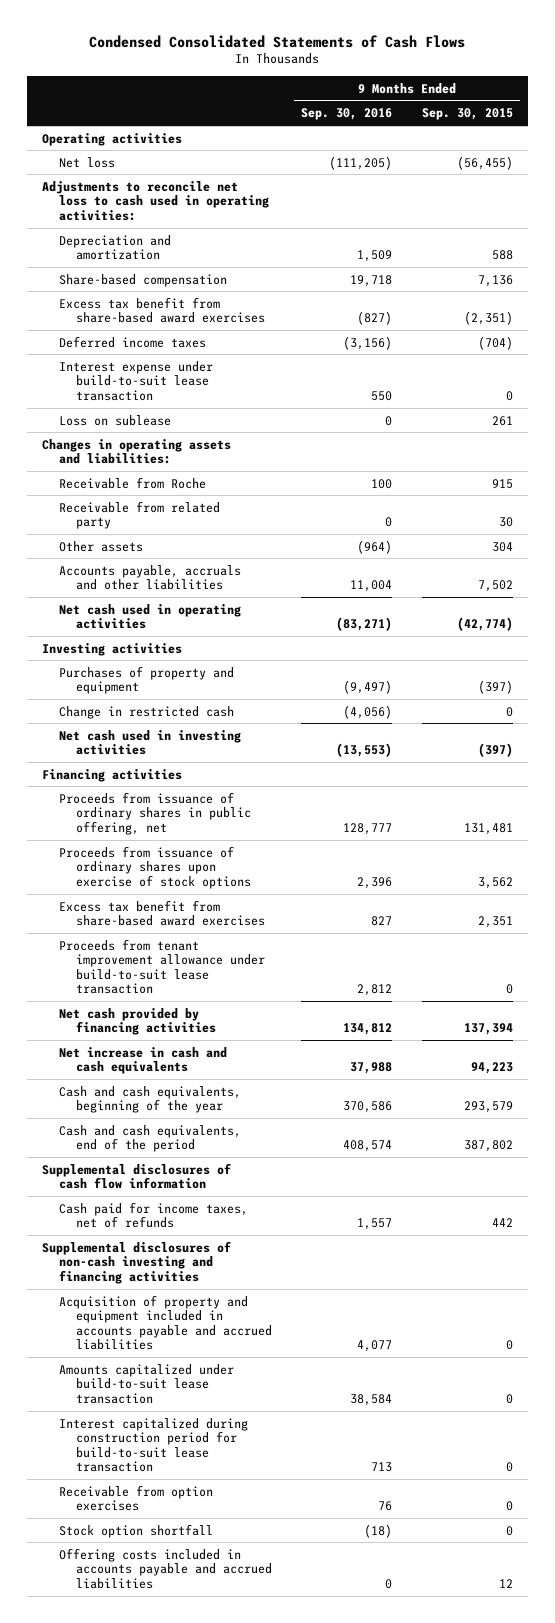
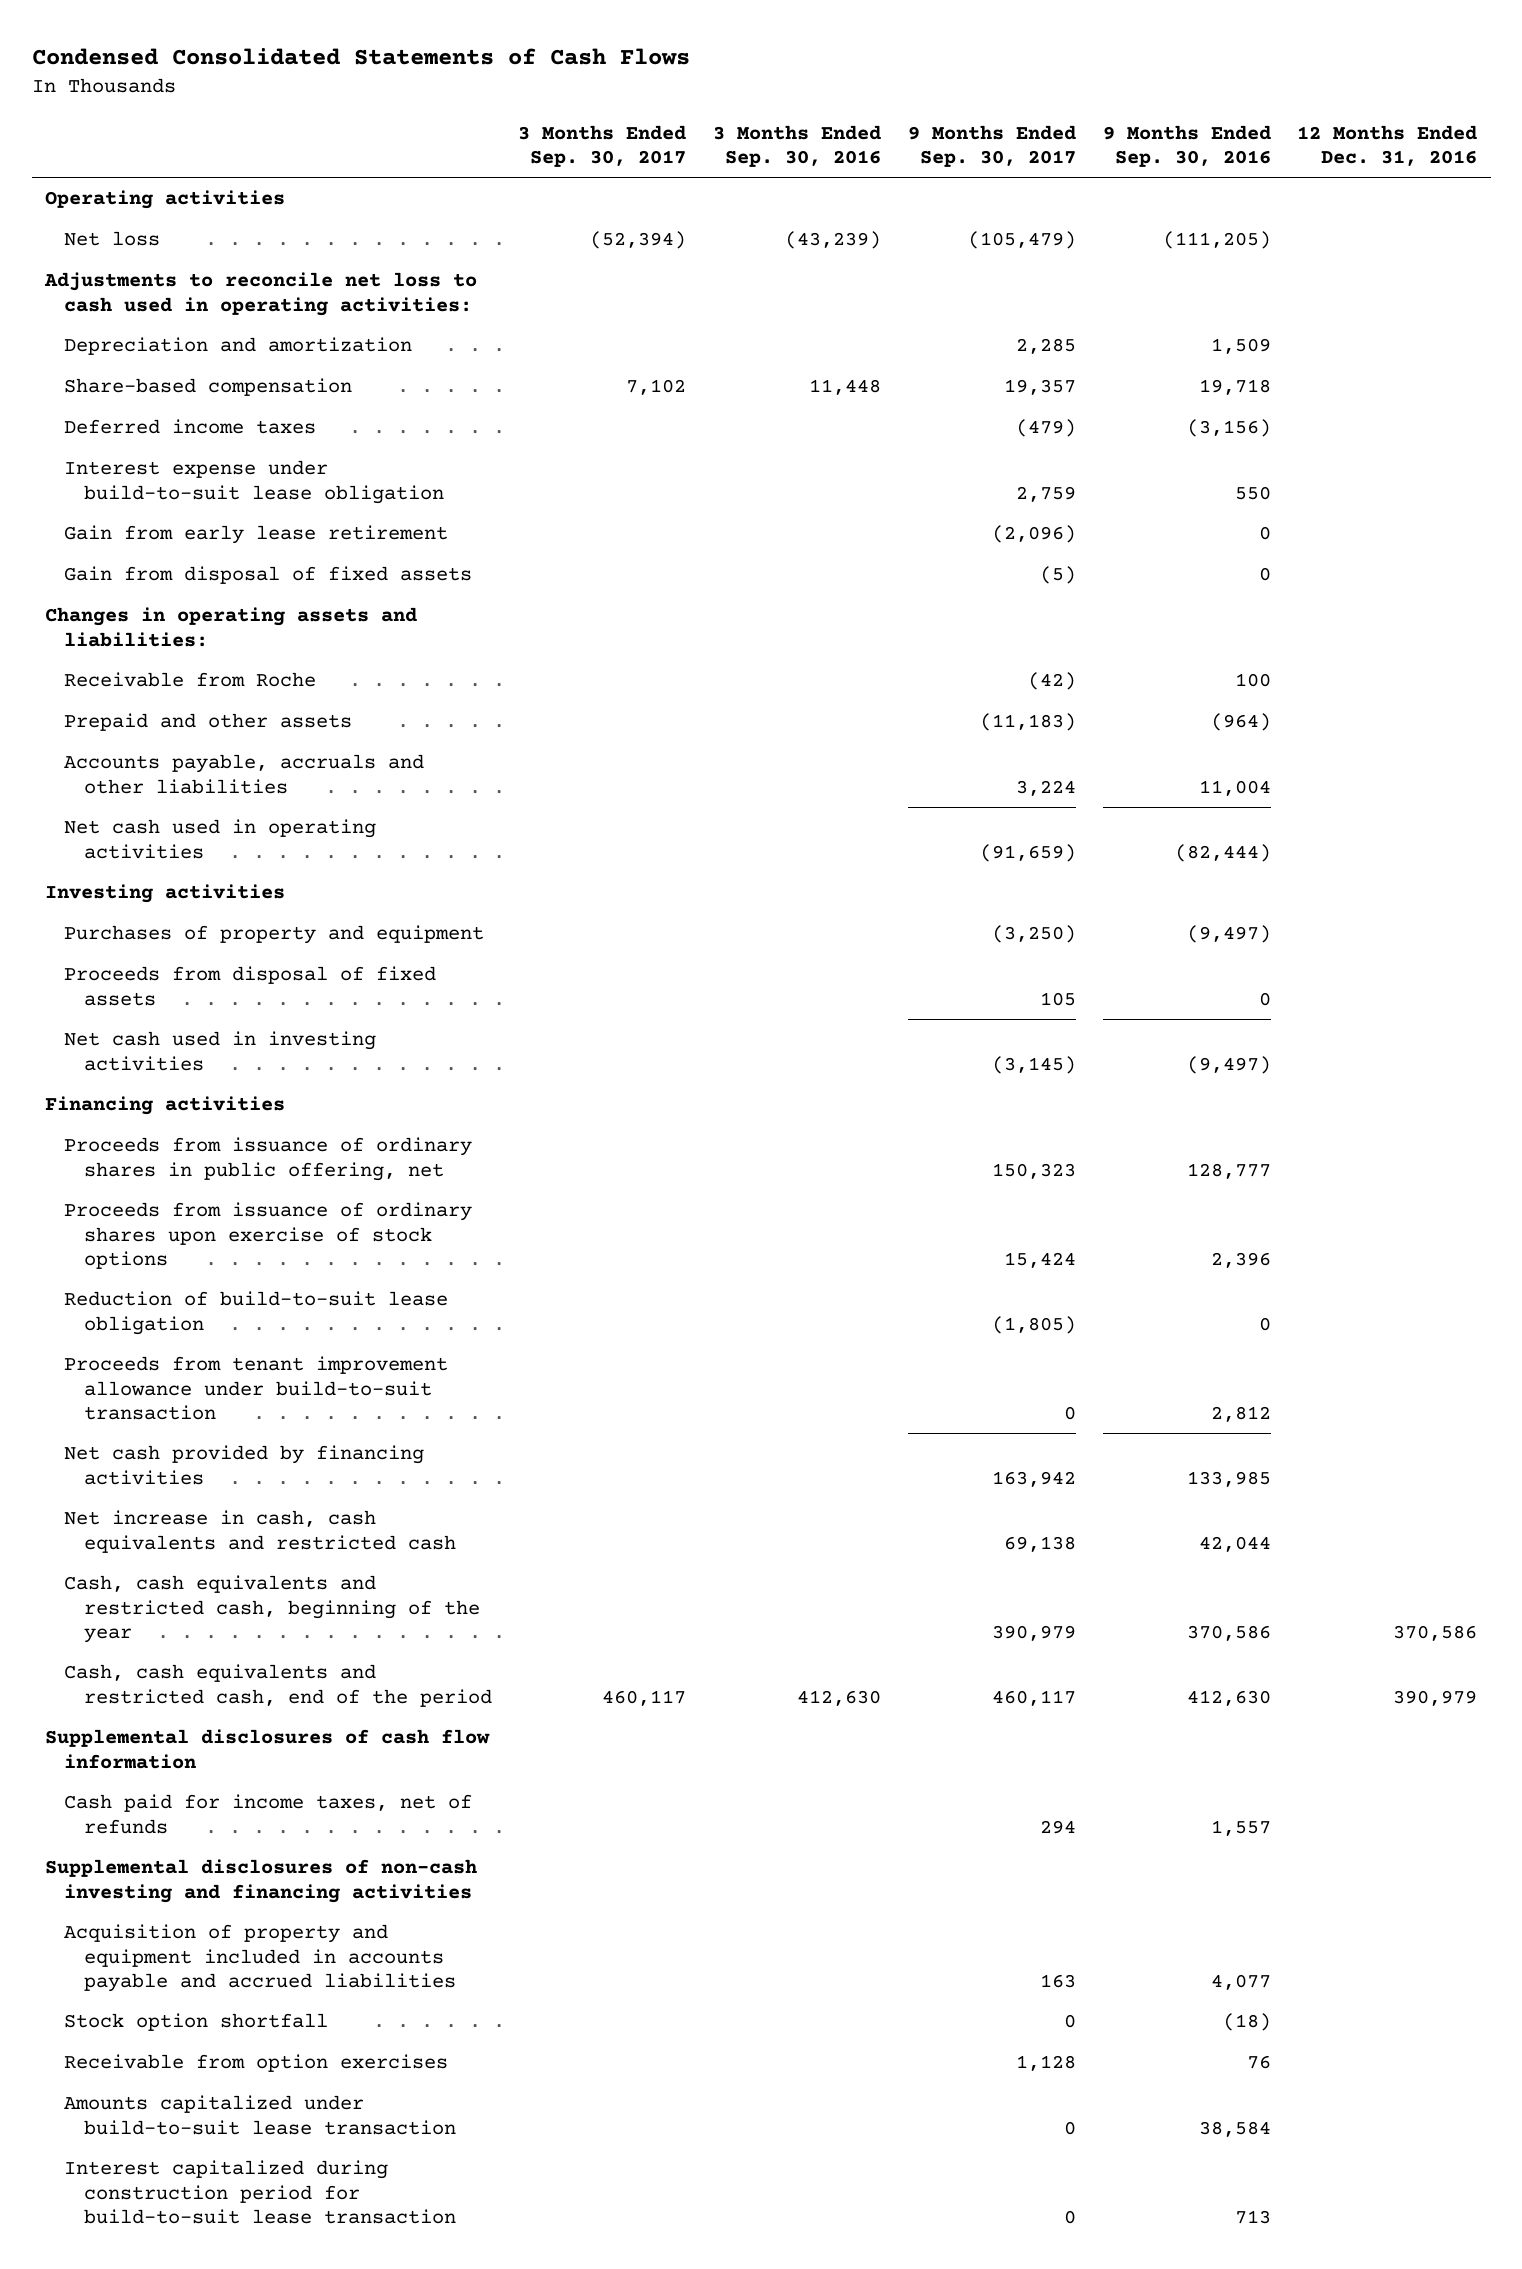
- | 9 Months Ended Sep. 30, 2016 | 9 Months Ended Sep. 30, 2015
+ | 3 Months Ended Sep. 30, 2017 | 3 Months Ended Sep. 30, 2016 | 9 Months Ended Sep. 30, 2017 | 9 Months Ended Sep. 30, 2016 | 12 Months Ended Dec. 31, 2016
- Excess tax benefit from share-based award exercises | (827) | (2,351)
- Interest expense under build-to-suit lease transaction | 550 | 0
- Loss on sublease | 0 | 261
+ Interest expense under build-to-suit lease obligation | | | 2,759 | 550 |
+ Gain from early lease retirement | | | (2,096) | 0 |
+ Gain from disposal of fixed assets | | | (5) | 0 |
- Receivable from related party | 0 | 30
- Other assets | (964) | 304
+ Prepaid and other assets | | | (11,183) | (964) |
- Net cash used in operating activities | (83,271) | (42,774)
+ Net cash used in operating activities | | | (91,659) | (82,444) |
- Change in restricted cash | (4,056) | 0
- Net cash used in investing activities | (13,553) | (397)
+ Proceeds from disposal of fixed assets | | | 105 | 0 |
+ Net cash used in investing activities | | | (3,145) | (9,497) |
- Excess tax benefit from share-based award exercises | 827 | 2,351
- Proceeds from tenant improvement allowance under build-to-suit lease transaction | 2,812 | 0
- Net cash provided by financing activities | 134,812 | 137,394
- Net increase in cash and cash equivalents | 37,988 | 94,223
- Cash and cash equivalents, beginning of the year | 370,586 | 293,579
- Cash and cash equivalents, end of the period | 408,574 | 387,802
+ Reduction of build-to-suit lease obligation | | | (1,805) | 0 |
+ Proceeds from tenant improvement allowance under build-to-suit transaction | | | 0 | 2,812 |
+ Net cash provided by financing activities | | | 163,942 | 133,985 |
+ Net increase in cash, cash equivalents and restricted cash | | | 69,138 | 42,044 |
+ Cash, cash equivalents and restricted cash, beginning of the year | | | 390,979 | 370,586 | 370,586
+ Cash, cash equivalents and restricted cash, end of the period | 460,117 | 412,630 | 460,117 | 412,630 | 390,979
moved up: Stock option shortfall | | | 0 | (18) |
moved up: Receivable from option exercises | | | 1,128 | 76 |
- Offering costs included in accounts payable and accrued liabilities | 0 | 12

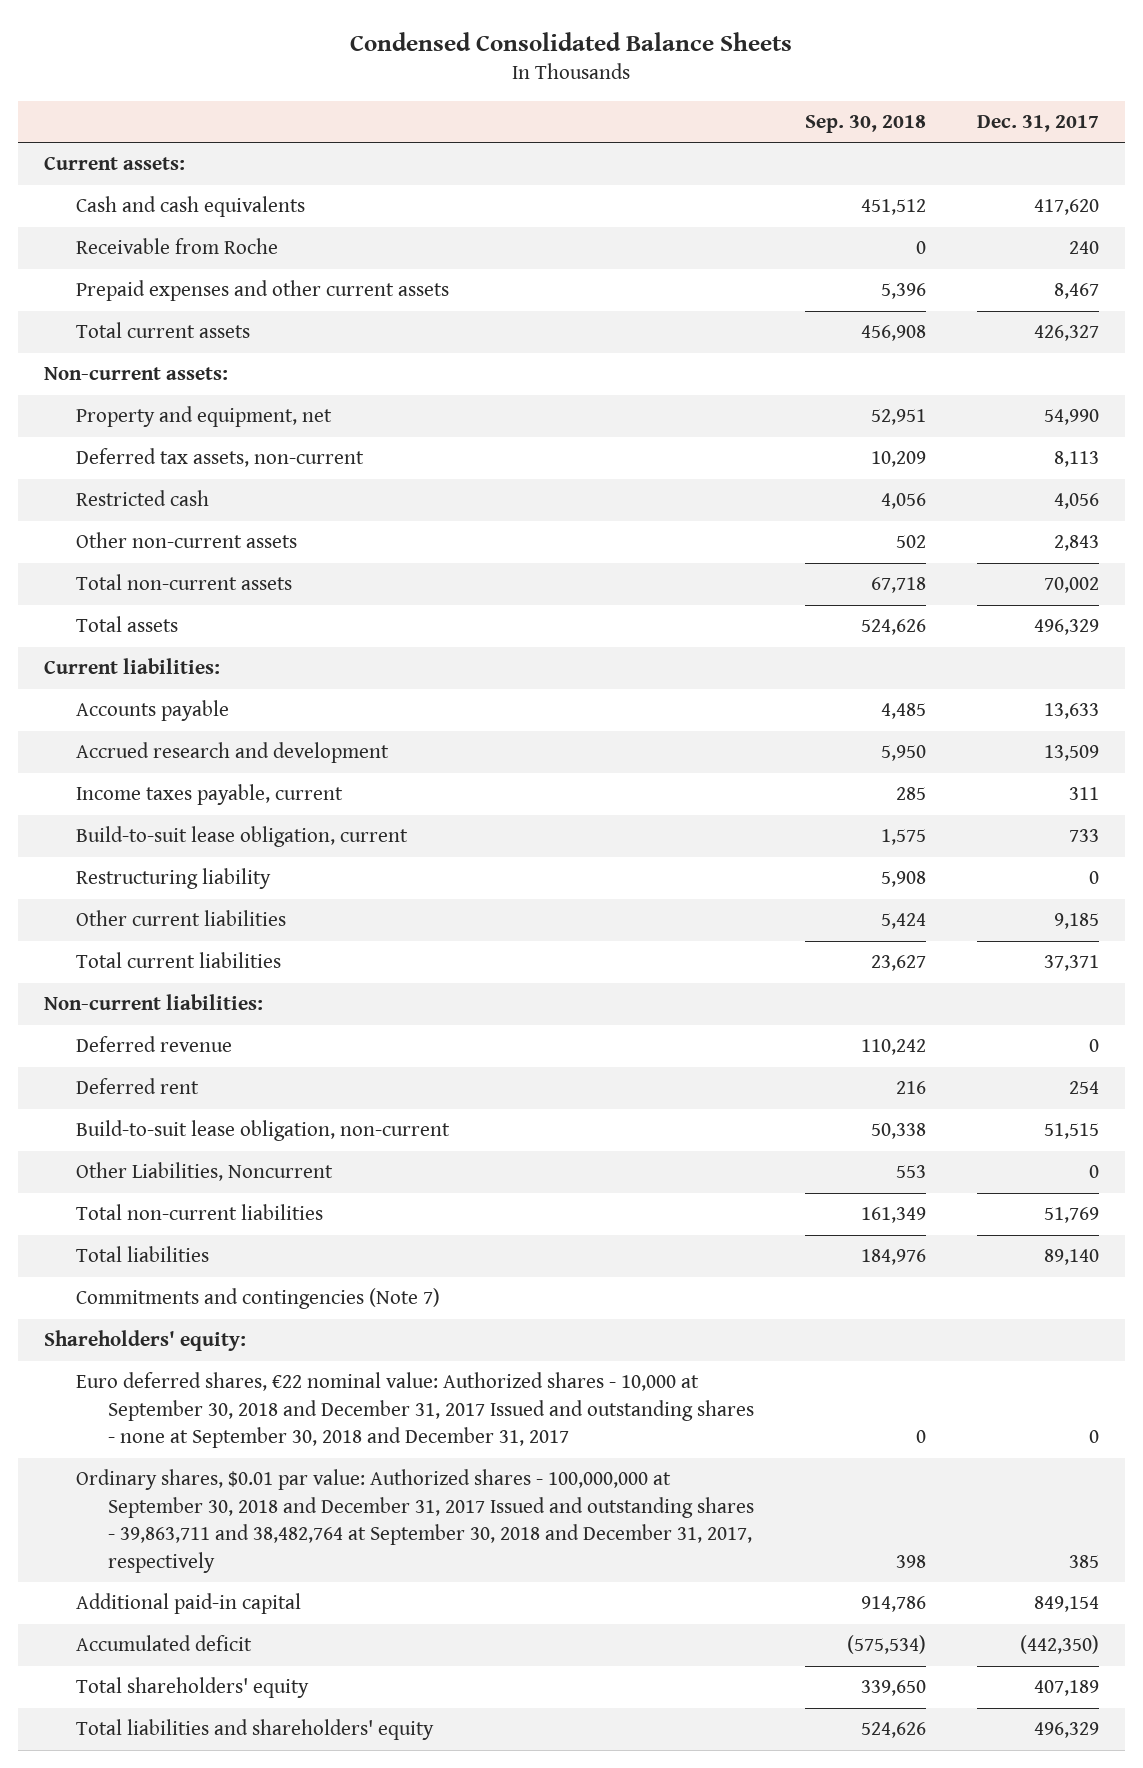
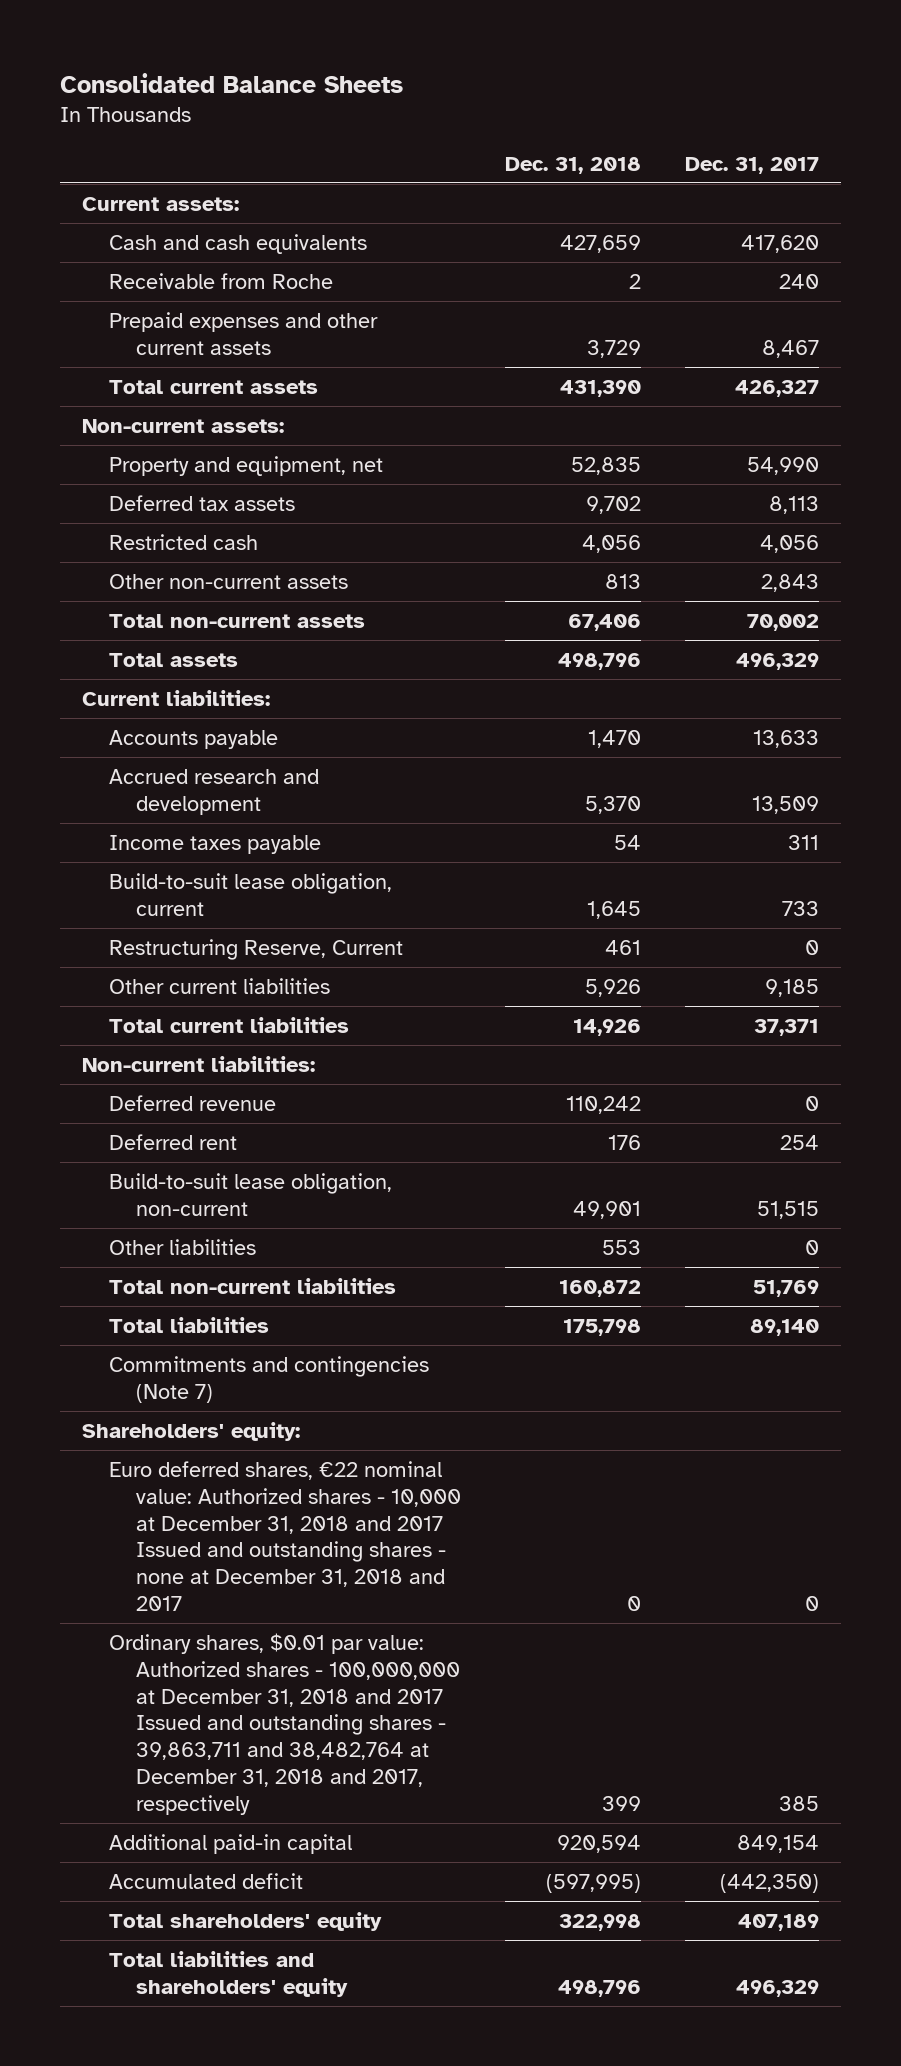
- Condensed Consolidated Balance Sheets
+ Consolidated Balance Sheets
- | Sep. 30, 2018 | Dec. 31, 2017
+ | Dec. 31, 2018 | Dec. 31, 2017
- Deferred tax assets, non-current | 10,209 | 8,113
+ Deferred tax assets | 9,702 | 8,113
- Income taxes payable, current | 285 | 311
+ Income taxes payable | 54 | 311
- Restructuring liability | 5,908 | 0
+ Restructuring Reserve, Current | 461 | 0
- Other Liabilities, Noncurrent | 553 | 0
+ Other liabilities | 553 | 0
- Euro deferred shares, €22 nominal value: Authorized shares - 10,000 at September 30, 2018 and December 31, 2017 Issued and outstanding shares - none at September 30, 2018 and December 31, 2017 | 0 | 0
- Ordinary shares, $0.01 par value: Authorized shares - 100,000,000 at September 30, 2018 and December 31, 2017 Issued and outstanding shares - 39,863,711 and 38,482,764 at September 30, 2018 and December 31, 2017, respectively | 398 | 385
+ Euro deferred shares, €22 nominal value: Authorized shares - 10,000 at December 31, 2018 and 2017 Issued and outstanding shares - none at December 31, 2018 and 2017 | 0 | 0
+ Ordinary shares, $0.01 par value: Authorized shares - 100,000,000 at December 31, 2018 and 2017 Issued and outstanding shares - 39,863,711 and 38,482,764 at December 31, 2018 and 2017, respectively | 399 | 385

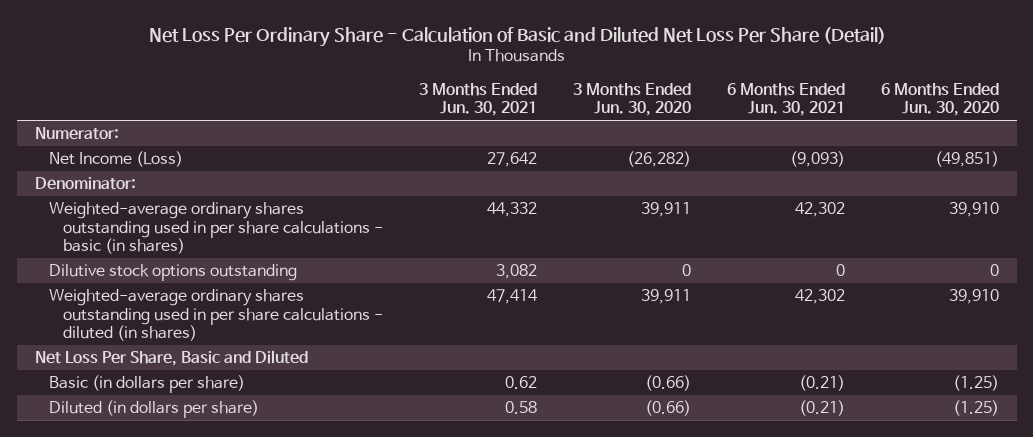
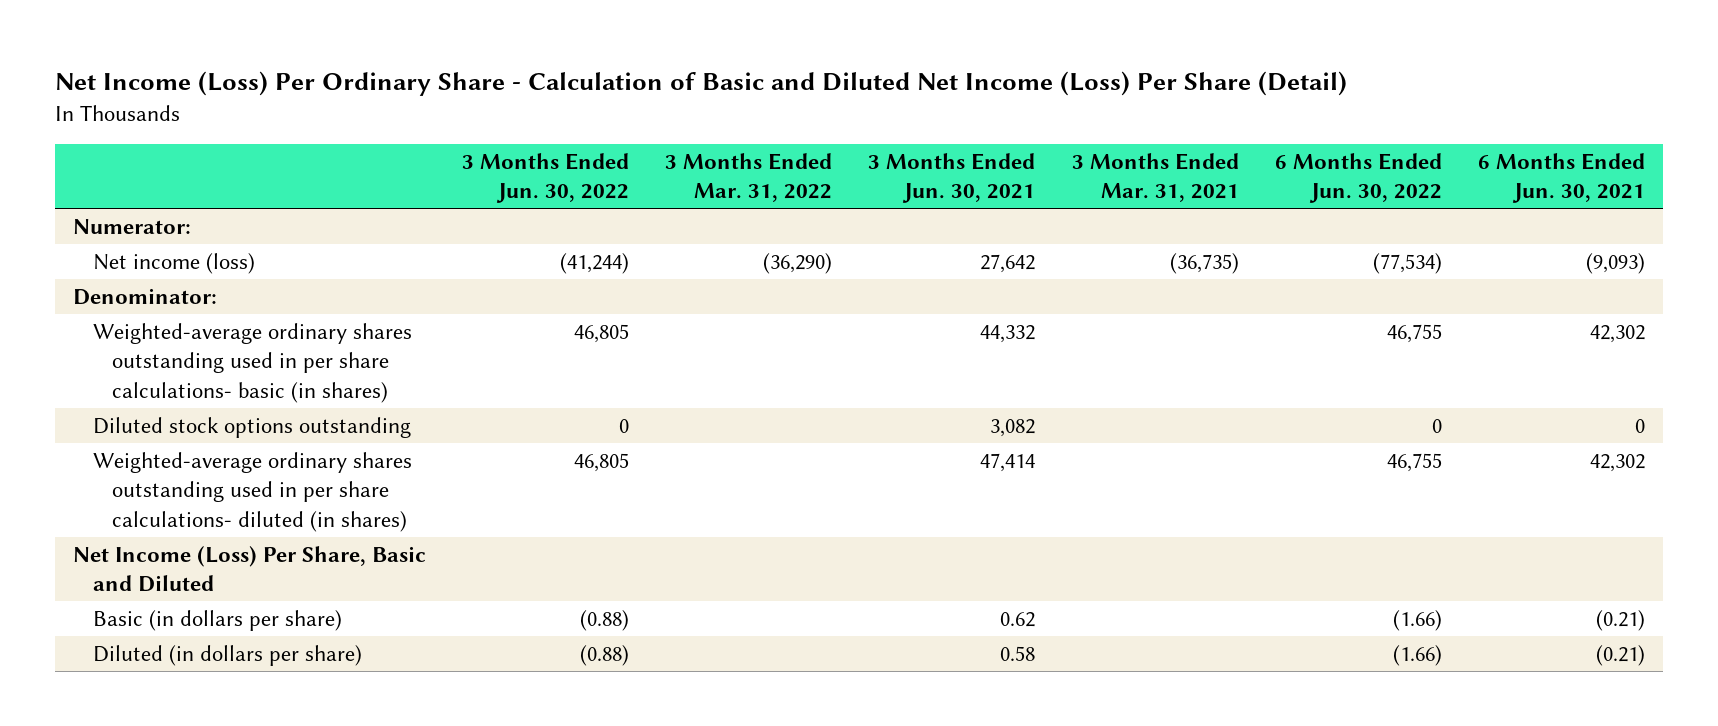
- Net Loss Per Ordinary Share - Calculation of Basic and Diluted Net Loss Per Share (Detail)
+ Net Income (Loss) Per Ordinary Share - Calculation of Basic and Diluted Net Income (Loss) Per Share (Detail)
- | 3 Months Ended Jun. 30, 2021 | 3 Months Ended Jun. 30, 2020 | 6 Months Ended Jun. 30, 2021 | 6 Months Ended Jun. 30, 2020
+ | 3 Months Ended Jun. 30, 2022 | 3 Months Ended Mar. 31, 2022 | 3 Months Ended Jun. 30, 2021 | 3 Months Ended Mar. 31, 2021 | 6 Months Ended Jun. 30, 2022 | 6 Months Ended Jun. 30, 2021
- Net Income (Loss) | 27,642 | (26,282) | (9,093) | (49,851)
+ Net income (loss) | (41,244) | (36,290) | 27,642 | (36,735) | (77,534) | (9,093)
- Weighted-average ordinary shares outstanding used in per share calculations - basic (in shares) | 44,332 | 39,911 | 42,302 | 39,910
- Dilutive stock options outstanding | 3,082 | 0 | 0 | 0
- Weighted-average ordinary shares outstanding used in per share calculations - diluted (in shares) | 47,414 | 39,911 | 42,302 | 39,910
- Net Loss Per Share, Basic and Diluted
+ Weighted-average ordinary shares outstanding used in per share calculations- basic (in shares) | 46,805 | | 44,332 | | 46,755 | 42,302
+ Diluted stock options outstanding | 0 | | 3,082 | | 0 | 0
+ Weighted-average ordinary shares outstanding used in per share calculations- diluted (in shares) | 46,805 | | 47,414 | | 46,755 | 42,302
+ Net Income (Loss) Per Share, Basic and Diluted

